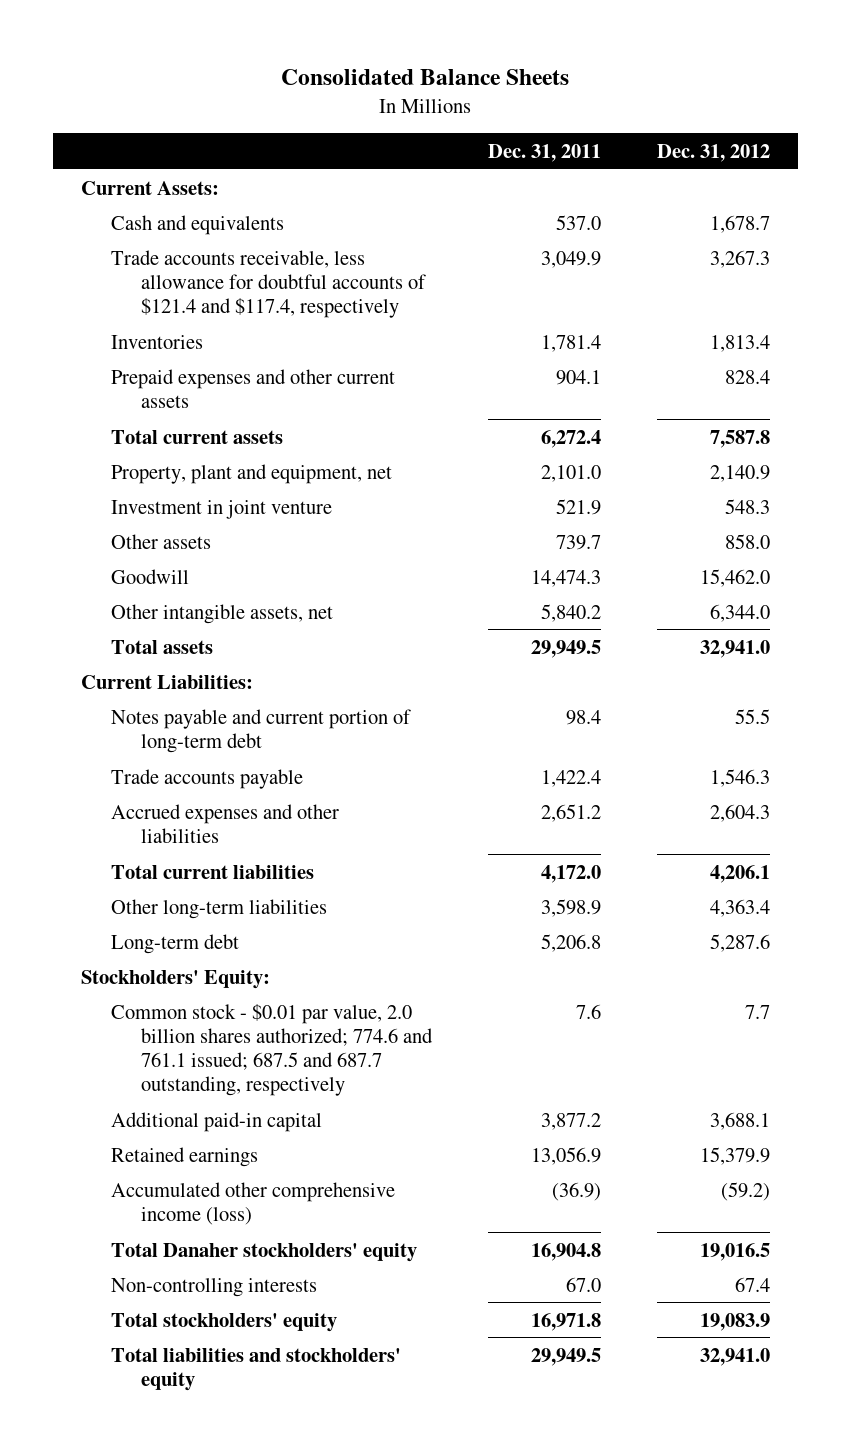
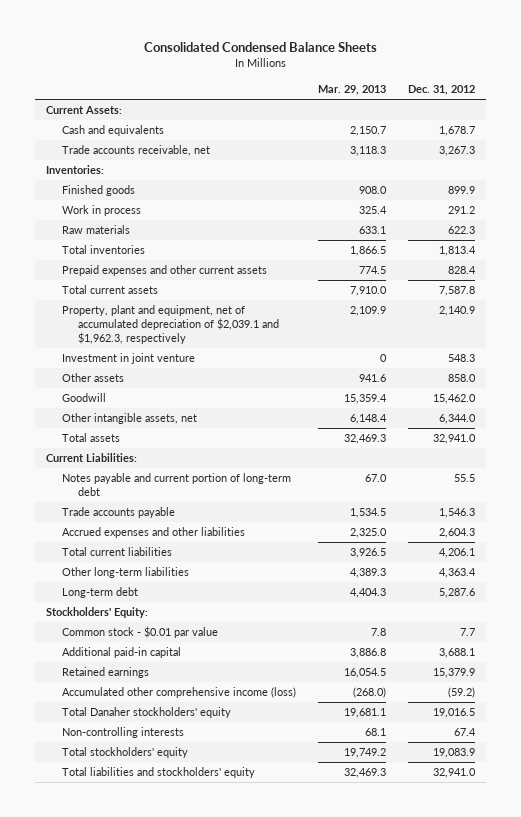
- Consolidated Balance Sheets
+ Consolidated Condensed Balance Sheets
- | Dec. 31, 2011 | Dec. 31, 2012
+ | Mar. 29, 2013 | Dec. 31, 2012
- Trade accounts receivable, less allowance for doubtful accounts of $121.4 and $117.4, respectively | 3,049.9 | 3,267.3
- Inventories | 1,781.4 | 1,813.4
+ Trade accounts receivable, net | 3,118.3 | 3,267.3
+ Inventories:
+ Finished goods | 908.0 | 899.9
+ Work in process | 325.4 | 291.2
+ Raw materials | 633.1 | 622.3
+ Total inventories | 1,866.5 | 1,813.4
- Property, plant and equipment, net | 2,101.0 | 2,140.9
+ Property, plant and equipment, net of accumulated depreciation of $2,039.1 and $1,962.3, respectively | 2,109.9 | 2,140.9
- Common stock - $0.01 par value, 2.0 billion shares authorized; 774.6 and 761.1 issued; 687.5 and 687.7 outstanding, respectively | 7.6 | 7.7
+ Common stock - $0.01 par value | 7.8 | 7.7

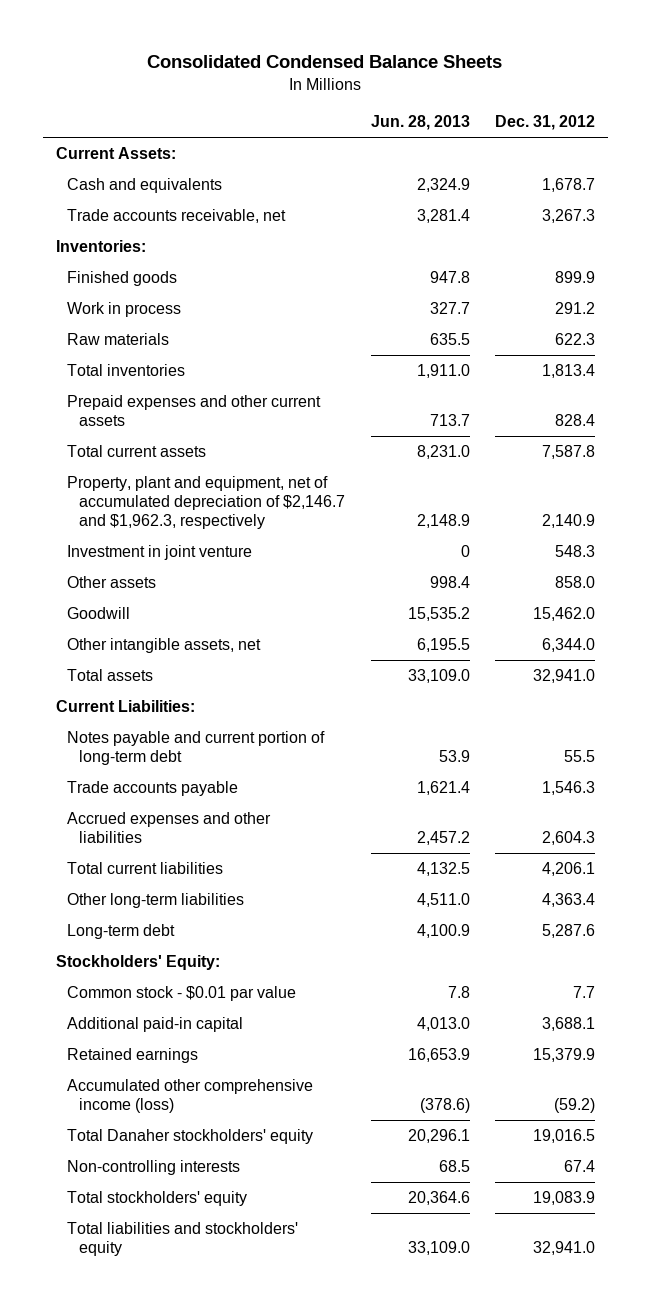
- | Mar. 29, 2013 | Dec. 31, 2012
+ | Jun. 28, 2013 | Dec. 31, 2012
- Property, plant and equipment, net of accumulated depreciation of $2,039.1 and $1,962.3, respectively | 2,109.9 | 2,140.9
+ Property, plant and equipment, net of accumulated depreciation of $2,146.7 and $1,962.3, respectively | 2,148.9 | 2,140.9

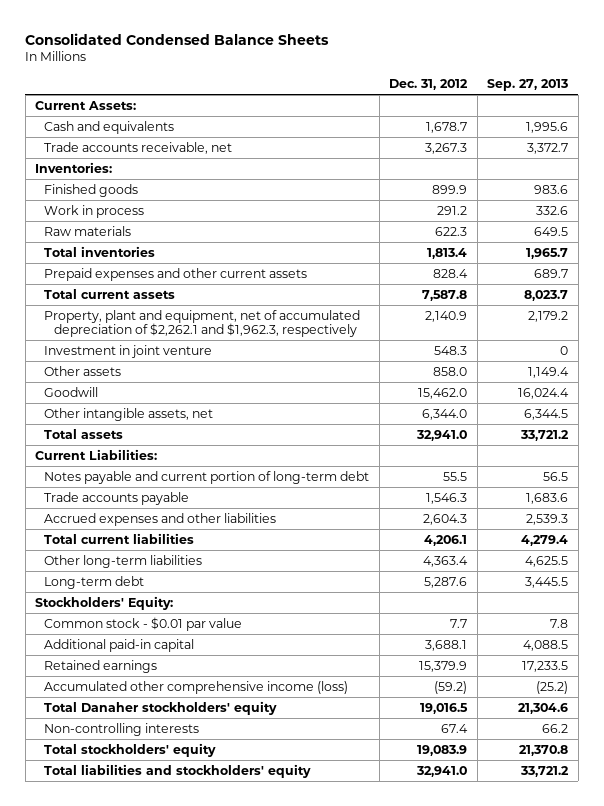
- | Jun. 28, 2013 | Dec. 31, 2012
+ | Dec. 31, 2012 | Sep. 27, 2013
- Property, plant and equipment, net of accumulated depreciation of $2,146.7 and $1,962.3, respectively | 2,148.9 | 2,140.9
+ Property, plant and equipment, net of accumulated depreciation of $2,262.1 and $1,962.3, respectively | 2,140.9 | 2,179.2

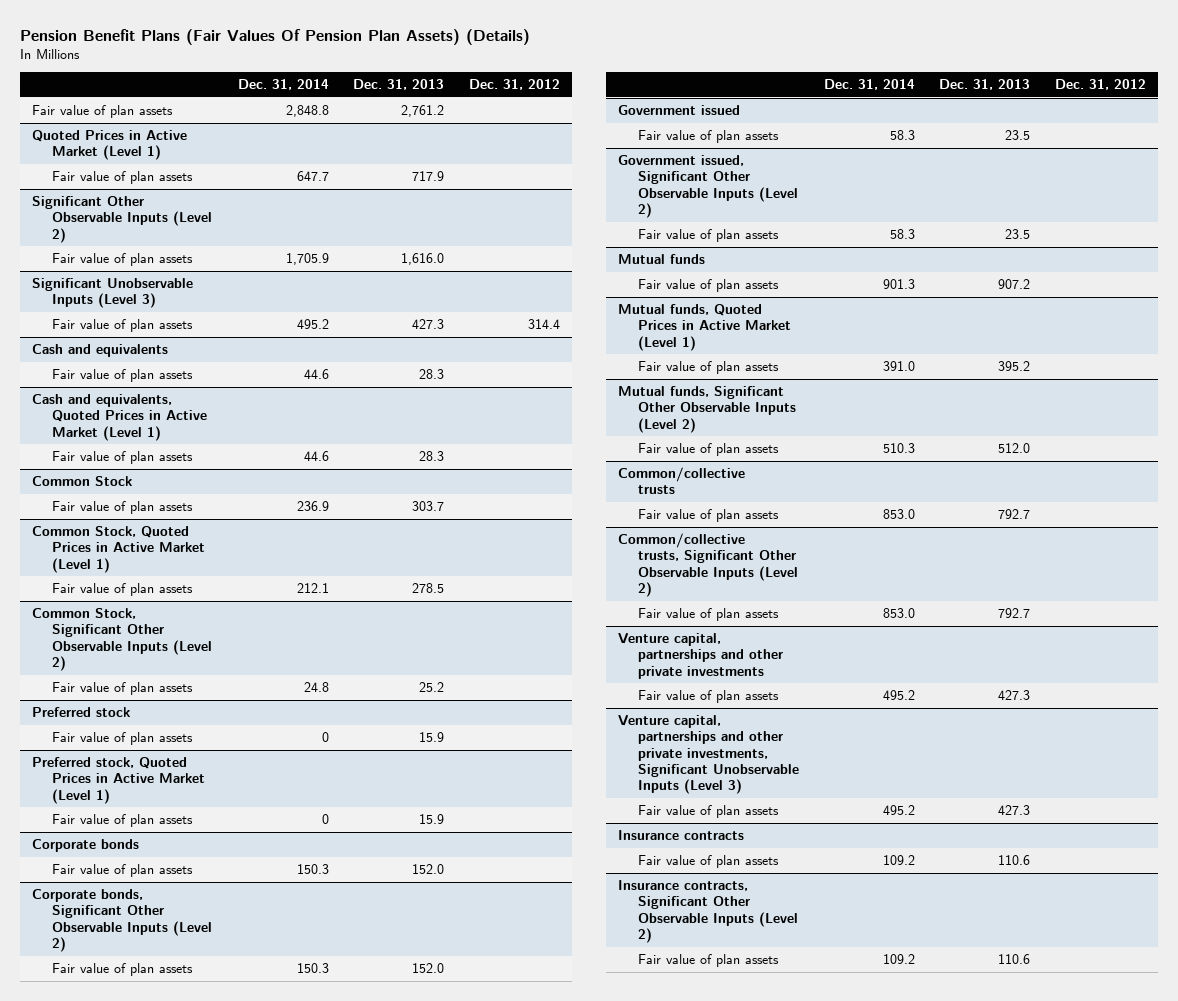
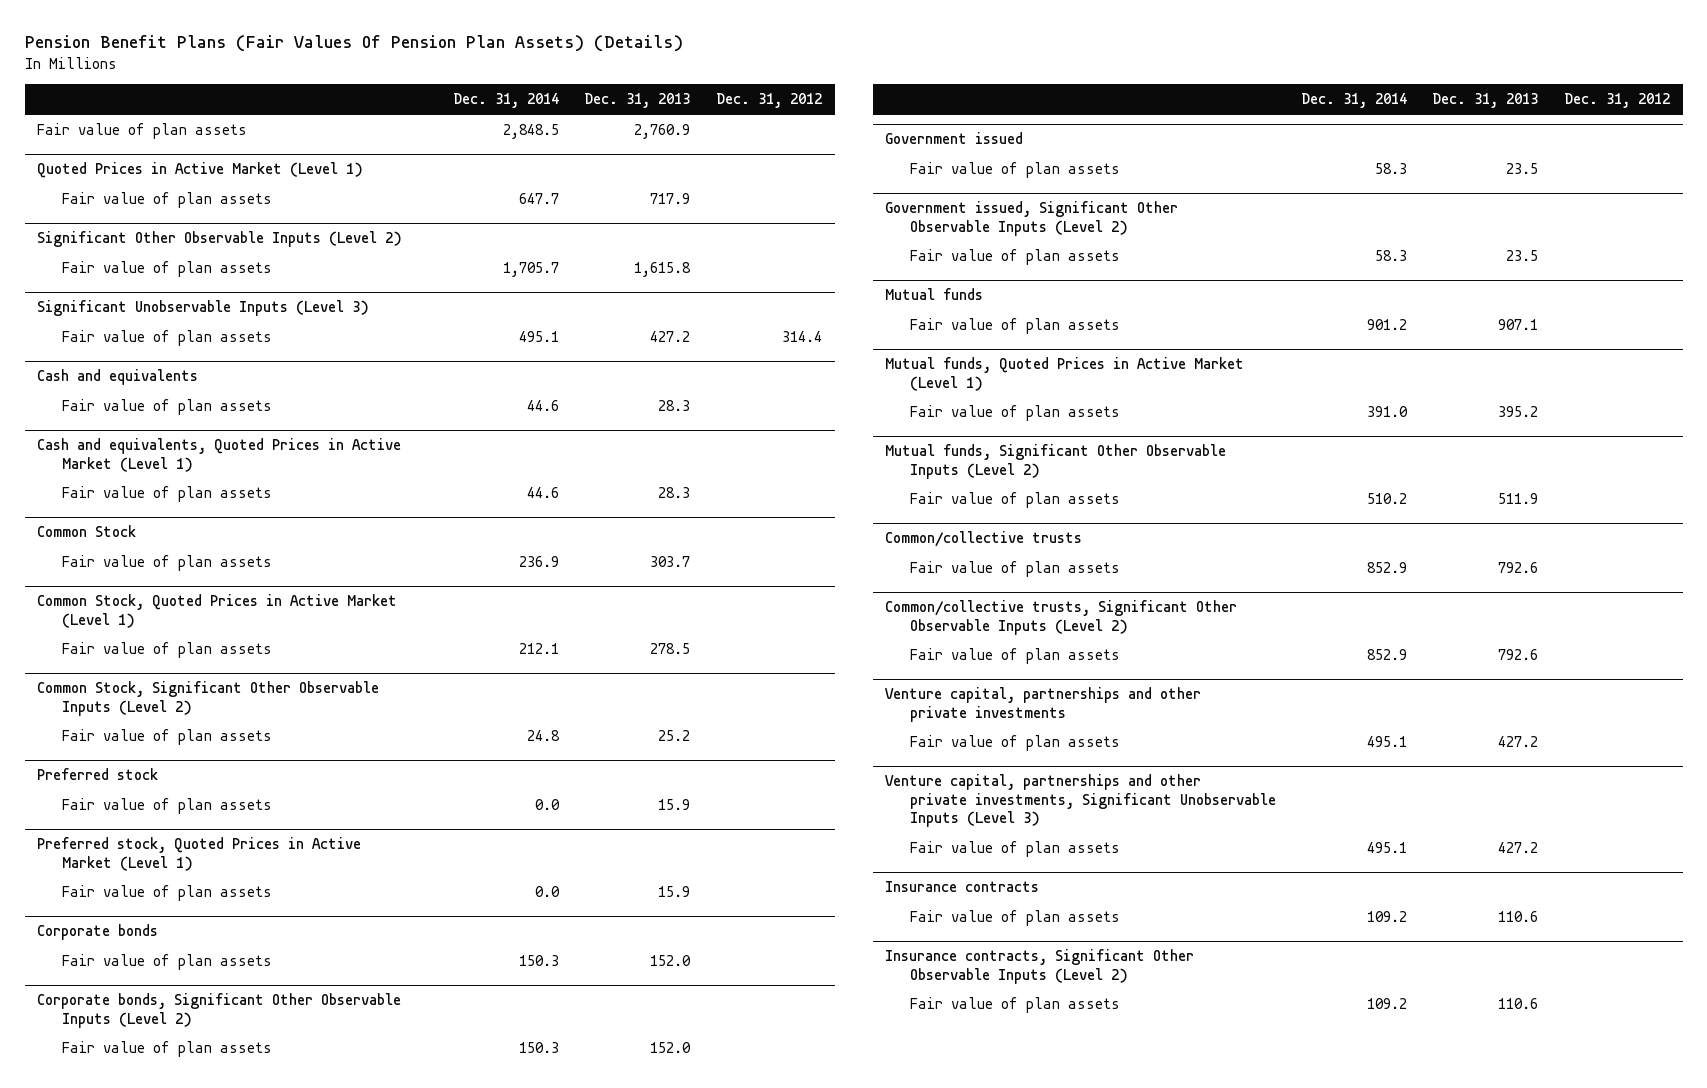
- Fair value of plan assets | 2,848.8 | 2,761.2 |
+ Fair value of plan assets | 2,848.5 | 2,760.9 |
@ Significant Other Observable Inputs (Level 2)
- Fair value of plan assets | 1,705.9 | 1,616.0 |
+ Fair value of plan assets | 1,705.7 | 1,615.8 |
@ Significant Unobservable Inputs (Level 3)
- Fair value of plan assets | 495.2 | 427.3 | 314.4
+ Fair value of plan assets | 495.1 | 427.2 | 314.4
@ Preferred stock
- Fair value of plan assets | 0 | 15.9 |
+ Fair value of plan assets | 0.0 | 15.9 |
@ Preferred stock, Quoted Prices in Active Market (Level 1)
- Fair value of plan assets | 0 | 15.9 |
+ Fair value of plan assets | 0.0 | 15.9 |
@ Mutual funds
- Fair value of plan assets | 901.3 | 907.2 |
+ Fair value of plan assets | 901.2 | 907.1 |
@ Mutual funds, Significant Other Observable Inputs (Level 2)
- Fair value of plan assets | 510.3 | 512.0 |
+ Fair value of plan assets | 510.2 | 511.9 |
@ Common/collective trusts
- Fair value of plan assets | 853.0 | 792.7 |
+ Fair value of plan assets | 852.9 | 792.6 |
@ Common/collective trusts, Significant Other Observable Inputs (Level 2)
- Fair value of plan assets | 853.0 | 792.7 |
+ Fair value of plan assets | 852.9 | 792.6 |
@ Venture capital, partnerships and other private investments
- Fair value of plan assets | 495.2 | 427.3 |
+ Fair value of plan assets | 495.1 | 427.2 |
@ Venture capital, partnerships and other private investments, Significant Unobservable Inputs (Level 3)
- Fair value of plan assets | 495.2 | 427.3 |
+ Fair value of plan assets | 495.1 | 427.2 |

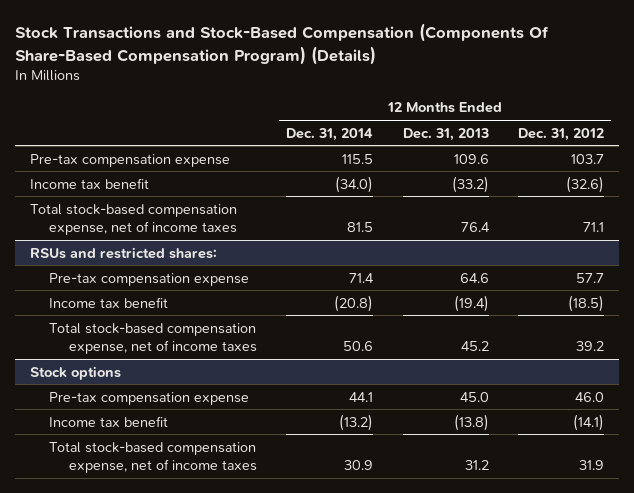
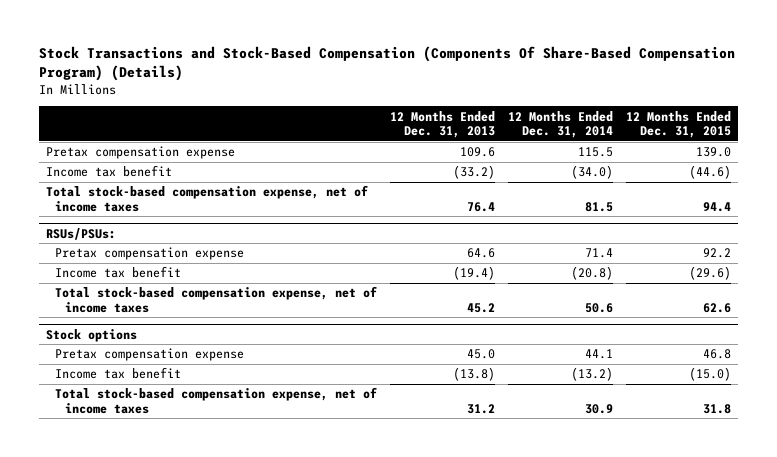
- | 12 Months Ended Dec. 31, 2014 | 12 Months Ended Dec. 31, 2013 | 12 Months Ended Dec. 31, 2012
+ | 12 Months Ended Dec. 31, 2013 | 12 Months Ended Dec. 31, 2014 | 12 Months Ended Dec. 31, 2015
- Pre-tax compensation expense | 115.5 | 109.6 | 103.7
+ Pretax compensation expense | 109.6 | 115.5 | 139.0
- RSUs and restricted shares:
- Pre-tax compensation expense | 71.4 | 64.6 | 57.7
+ RSUs/PSUs:
+ Pretax compensation expense | 64.6 | 71.4 | 92.2
@ Stock options
- Pre-tax compensation expense | 44.1 | 45.0 | 46.0
+ Pretax compensation expense | 45.0 | 44.1 | 46.8

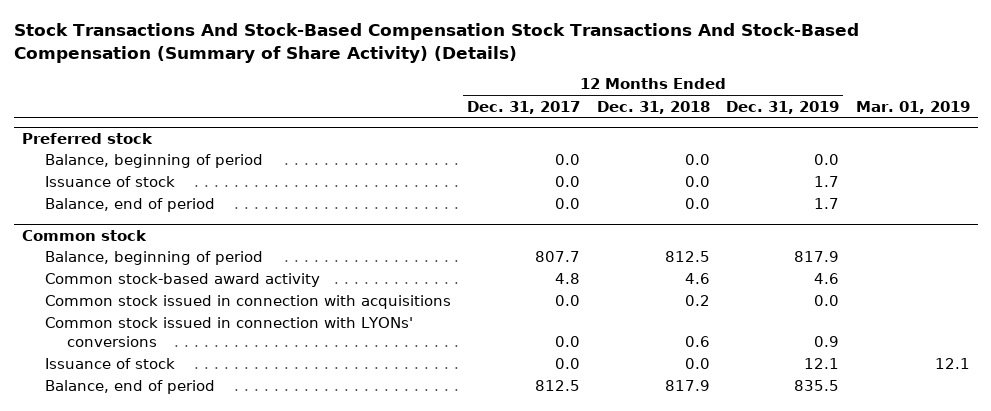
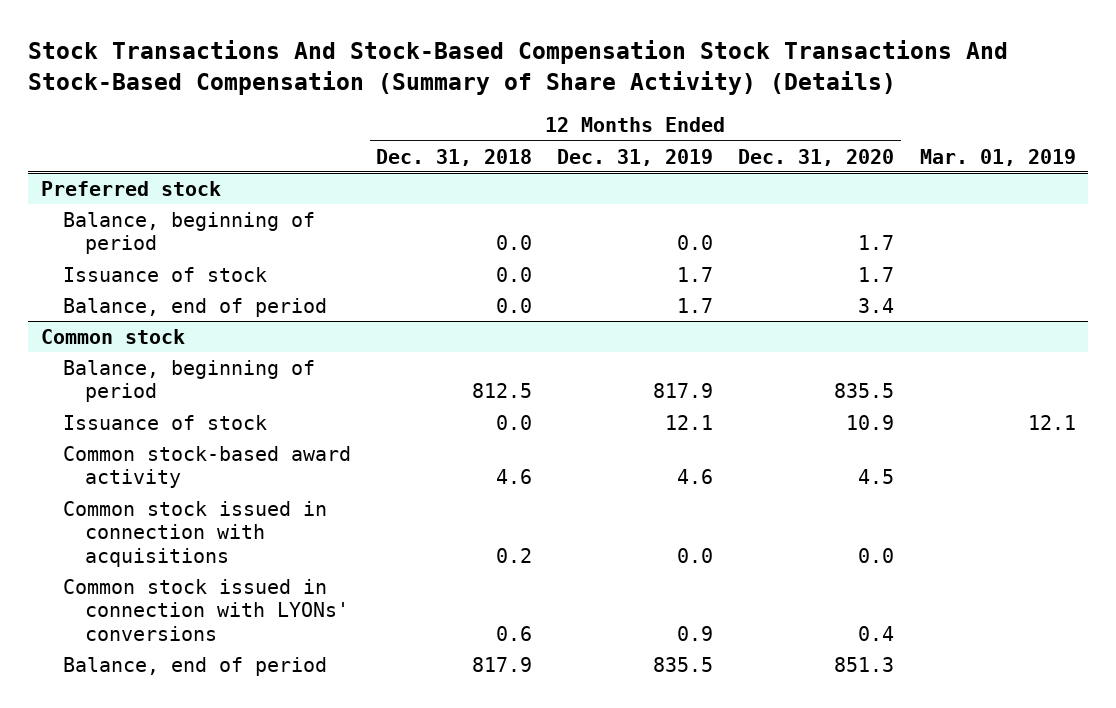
- | 12 Months Ended Dec. 31, 2017 | 12 Months Ended Dec. 31, 2018 | 12 Months Ended Dec. 31, 2019 | Mar. 01, 2019
+ | 12 Months Ended Dec. 31, 2018 | 12 Months Ended Dec. 31, 2019 | 12 Months Ended Dec. 31, 2020 | Mar. 01, 2019
@ Common stock
moved up: Issuance of stock | 0.0 | 12.1 | 10.9 | 12.1

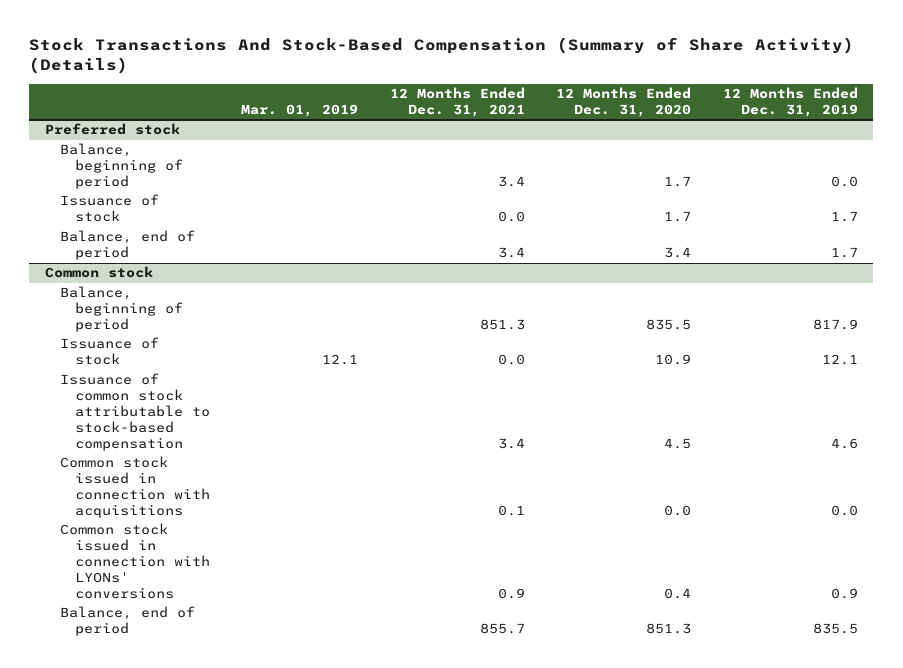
- Stock Transactions And Stock-Based Compensation Stock Transactions And Stock-Based Compensation (Summary of Share Activity) (Details)
+ Stock Transactions And Stock-Based Compensation (Summary of Share Activity) (Details)
- | 12 Months Ended Dec. 31, 2018 | 12 Months Ended Dec. 31, 2019 | 12 Months Ended Dec. 31, 2020 | Mar. 01, 2019
+ | Mar. 01, 2019 | 12 Months Ended Dec. 31, 2021 | 12 Months Ended Dec. 31, 2020 | 12 Months Ended Dec. 31, 2019
@ Common stock
- Common stock-based award activity | 4.6 | 4.6 | 4.5 |
+ Issuance of common stock attributable to stock-based compensation | | 3.4 | 4.5 | 4.6

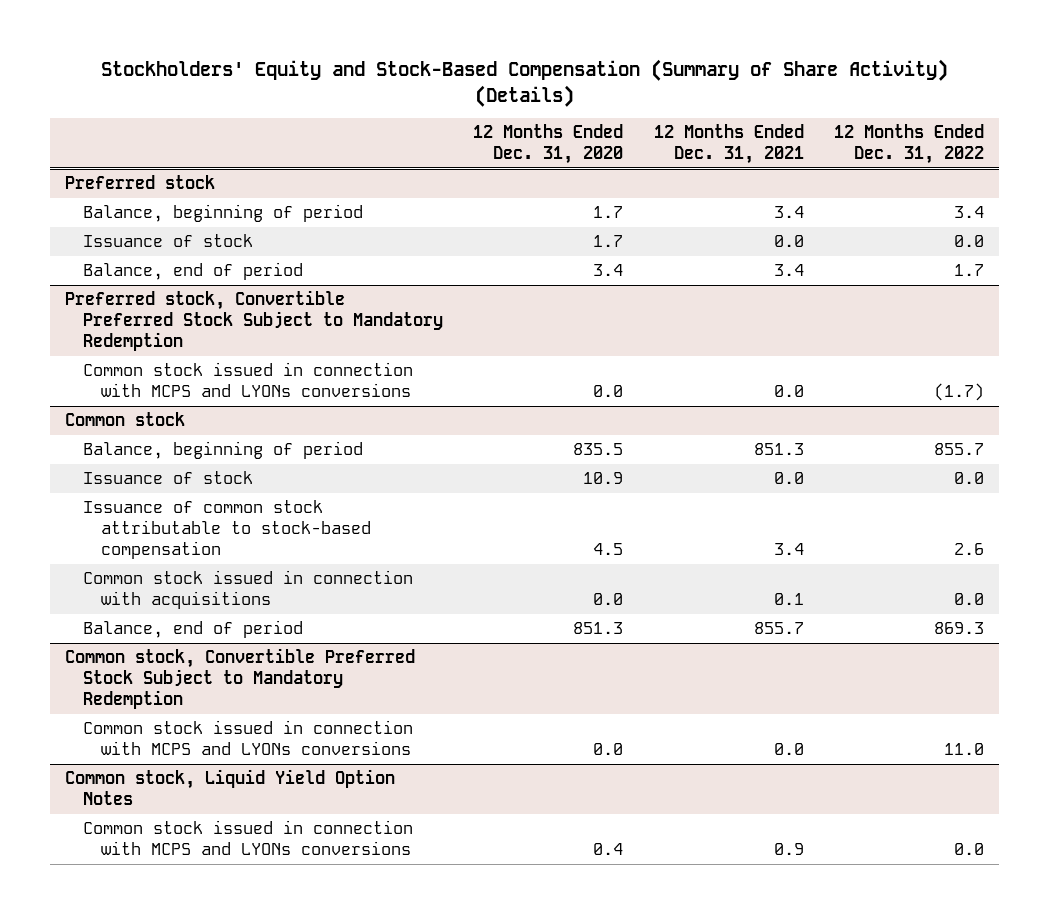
- Stock Transactions And Stock-Based Compensation (Summary of Share Activity) (Details)
+ Stockholders' Equity and Stock-Based Compensation (Summary of Share Activity) (Details)
- | Mar. 01, 2019 | 12 Months Ended Dec. 31, 2021 | 12 Months Ended Dec. 31, 2020 | 12 Months Ended Dec. 31, 2019
+ | 12 Months Ended Dec. 31, 2020 | 12 Months Ended Dec. 31, 2021 | 12 Months Ended Dec. 31, 2022
+ Preferred stock, Convertible Preferred Stock Subject to Mandatory Redemption
+ Common stock issued in connection with MCPS and LYONs conversions | 0.0 | 0.0 | (1.7)
@ Common stock
- Common stock issued in connection with LYONs' conversions | | 0.9 | 0.4 | 0.9
+ Common stock, Convertible Preferred Stock Subject to Mandatory Redemption
+ Common stock issued in connection with MCPS and LYONs conversions | 0.0 | 0.0 | 11.0
+ Common stock, Liquid Yield Option Notes
+ Common stock issued in connection with MCPS and LYONs conversions | 0.4 | 0.9 | 0.0

